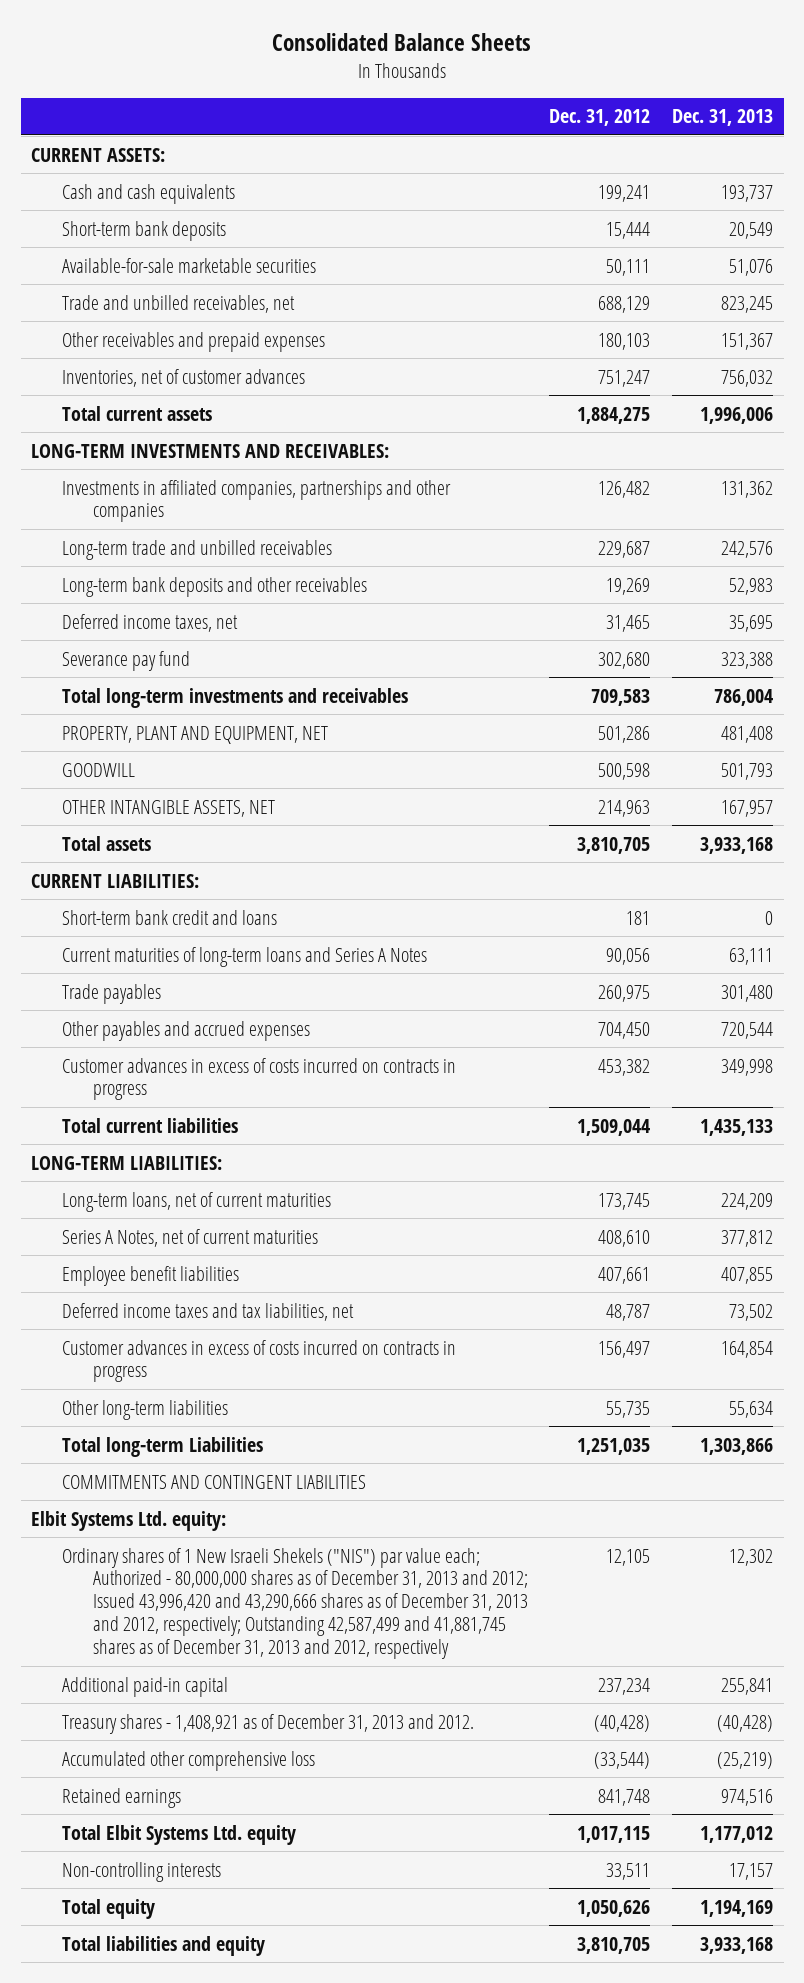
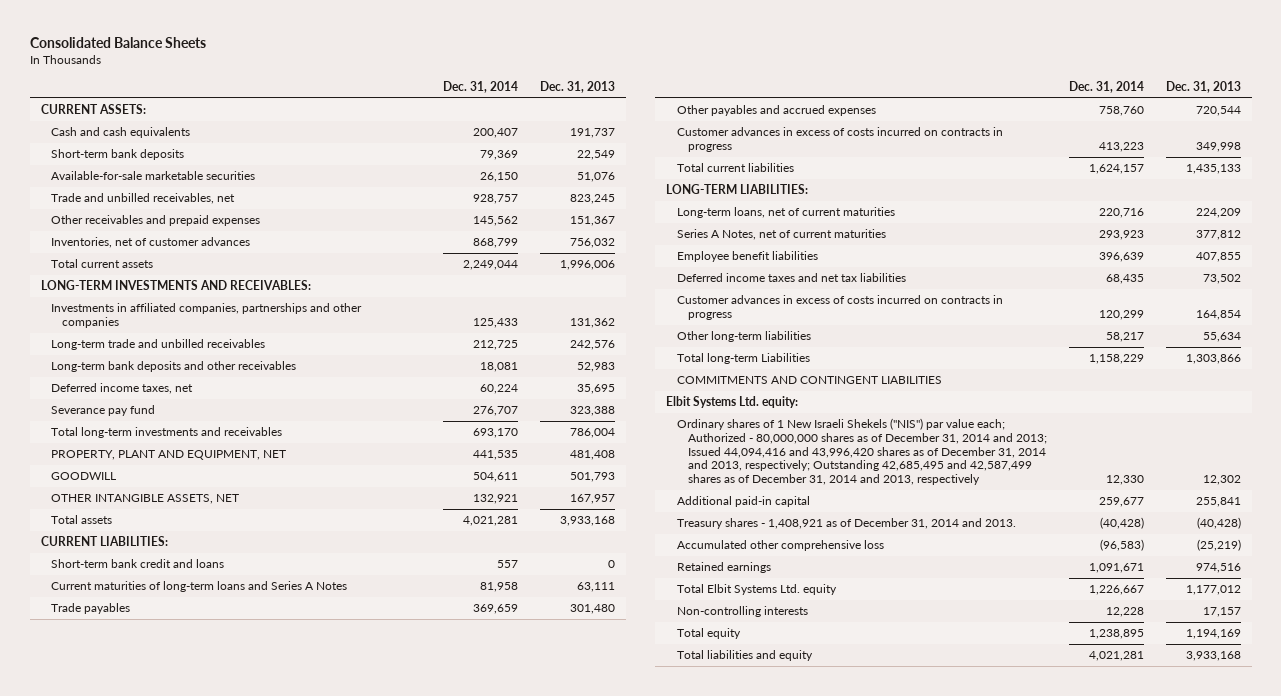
- | Dec. 31, 2012 | Dec. 31, 2013
+ | Dec. 31, 2014 | Dec. 31, 2013
- Cash and cash equivalents | 199,241 | 193,737
- Short-term bank deposits | 15,444 | 20,549
+ Cash and cash equivalents | 200,407 | 191,737
+ Short-term bank deposits | 79,369 | 22,549
- Deferred income taxes and tax liabilities, net | 48,787 | 73,502
+ Deferred income taxes and net tax liabilities | 68,435 | 73,502
- Ordinary shares of 1 New Israeli Shekels ("NIS") par value each; Authorized - 80,000,000 shares as of December 31, 2013 and 2012; Issued 43,996,420 and 43,290,666 shares as of December 31, 2013 and 2012, respectively; Outstanding 42,587,499 and 41,881,745 shares as of December 31, 2013 and 2012, respectively | 12,105 | 12,302
+ Ordinary shares of 1 New Israeli Shekels ("NIS") par value each; Authorized - 80,000,000 shares as of December 31, 2014 and 2013; Issued 44,094,416 and 43,996,420 shares as of December 31, 2014 and 2013, respectively; Outstanding 42,685,495 and 42,587,499 shares as of December 31, 2014 and 2013, respectively | 12,330 | 12,302
- Treasury shares - 1,408,921 as of December 31, 2013 and 2012. | (40,428) | (40,428)
+ Treasury shares - 1,408,921 as of December 31, 2014 and 2013. | (40,428) | (40,428)

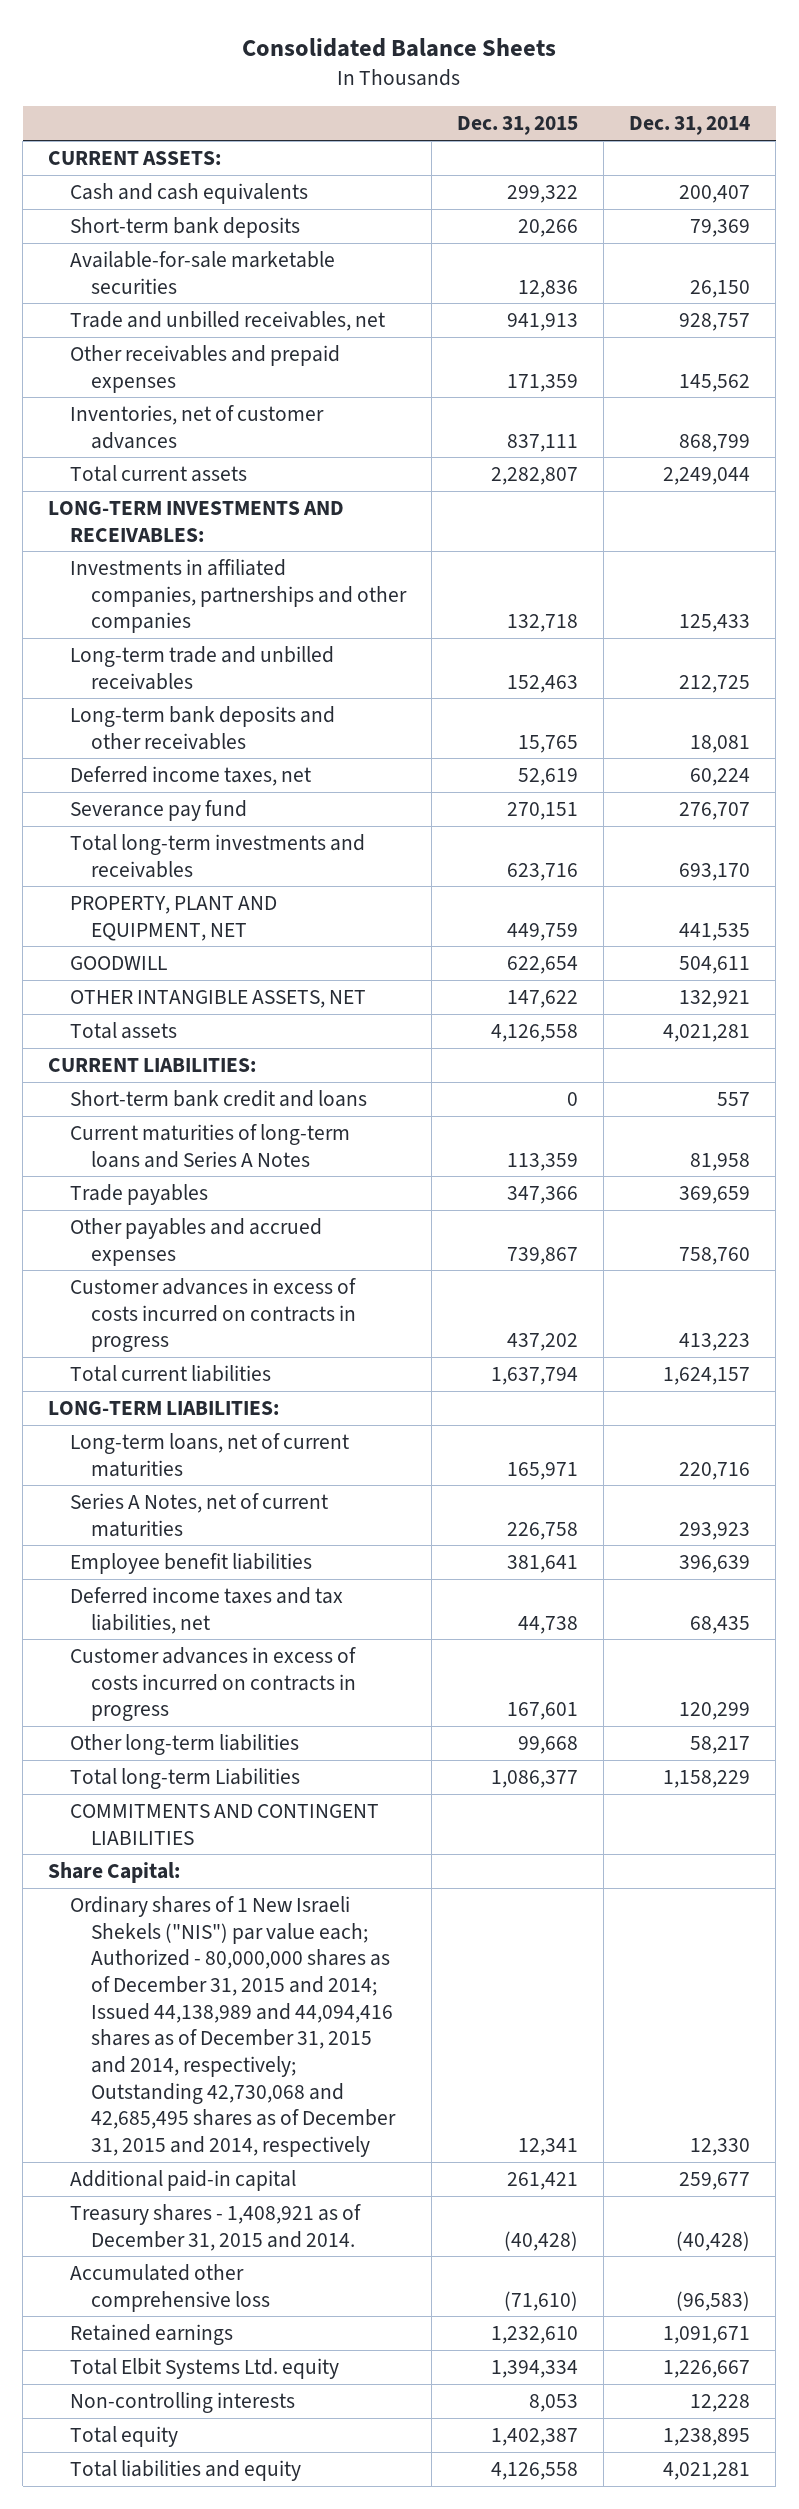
- | Dec. 31, 2014 | Dec. 31, 2013
+ | Dec. 31, 2015 | Dec. 31, 2014
- Deferred income taxes and net tax liabilities | 68,435 | 73,502
+ Deferred income taxes and tax liabilities, net | 44,738 | 68,435
- Elbit Systems Ltd. equity:
- Ordinary shares of 1 New Israeli Shekels ("NIS") par value each; Authorized - 80,000,000 shares as of December 31, 2014 and 2013; Issued 44,094,416 and 43,996,420 shares as of December 31, 2014 and 2013, respectively; Outstanding 42,685,495 and 42,587,499 shares as of December 31, 2014 and 2013, respectively | 12,330 | 12,302
+ Share Capital:
+ Ordinary shares of 1 New Israeli Shekels ("NIS") par value each; Authorized - 80,000,000 shares as of December 31, 2015 and 2014; Issued 44,138,989 and 44,094,416 shares as of December 31, 2015 and 2014, respectively; Outstanding 42,730,068 and 42,685,495 shares as of December 31, 2015 and 2014, respectively | 12,341 | 12,330
- Treasury shares - 1,408,921 as of December 31, 2014 and 2013. | (40,428) | (40,428)
+ Treasury shares - 1,408,921 as of December 31, 2015 and 2014. | (40,428) | (40,428)

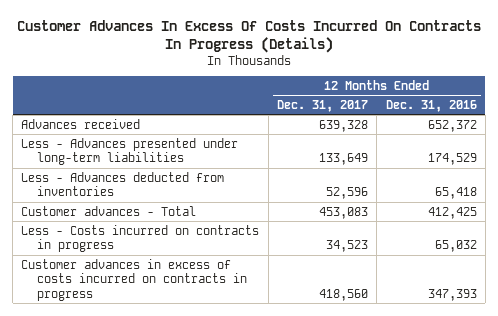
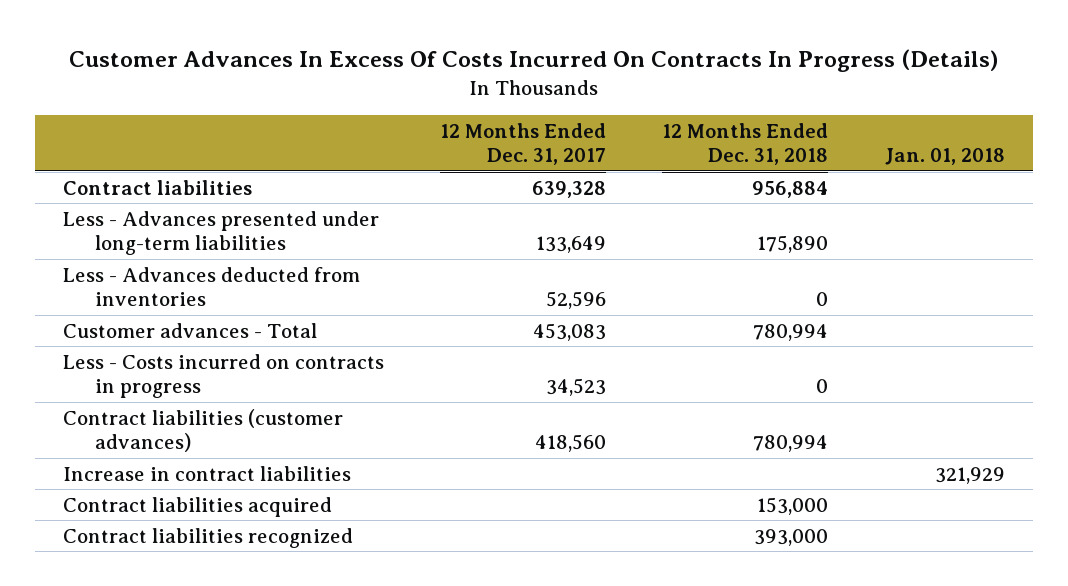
- | 12 Months Ended Dec. 31, 2017 | 12 Months Ended Dec. 31, 2016
+ | 12 Months Ended Dec. 31, 2017 | 12 Months Ended Dec. 31, 2018 | Jan. 01, 2018
- Advances received | 639,328 | 652,372
+ Contract liabilities | 639,328 | 956,884 |
- Customer advances in excess of costs incurred on contracts in progress | 418,560 | 347,393
+ Contract liabilities (customer advances) | 418,560 | 780,994 |
+ Increase in contract liabilities | | | 321,929
+ Contract liabilities acquired | | 153,000 |
+ Contract liabilities recognized | | 393,000 |

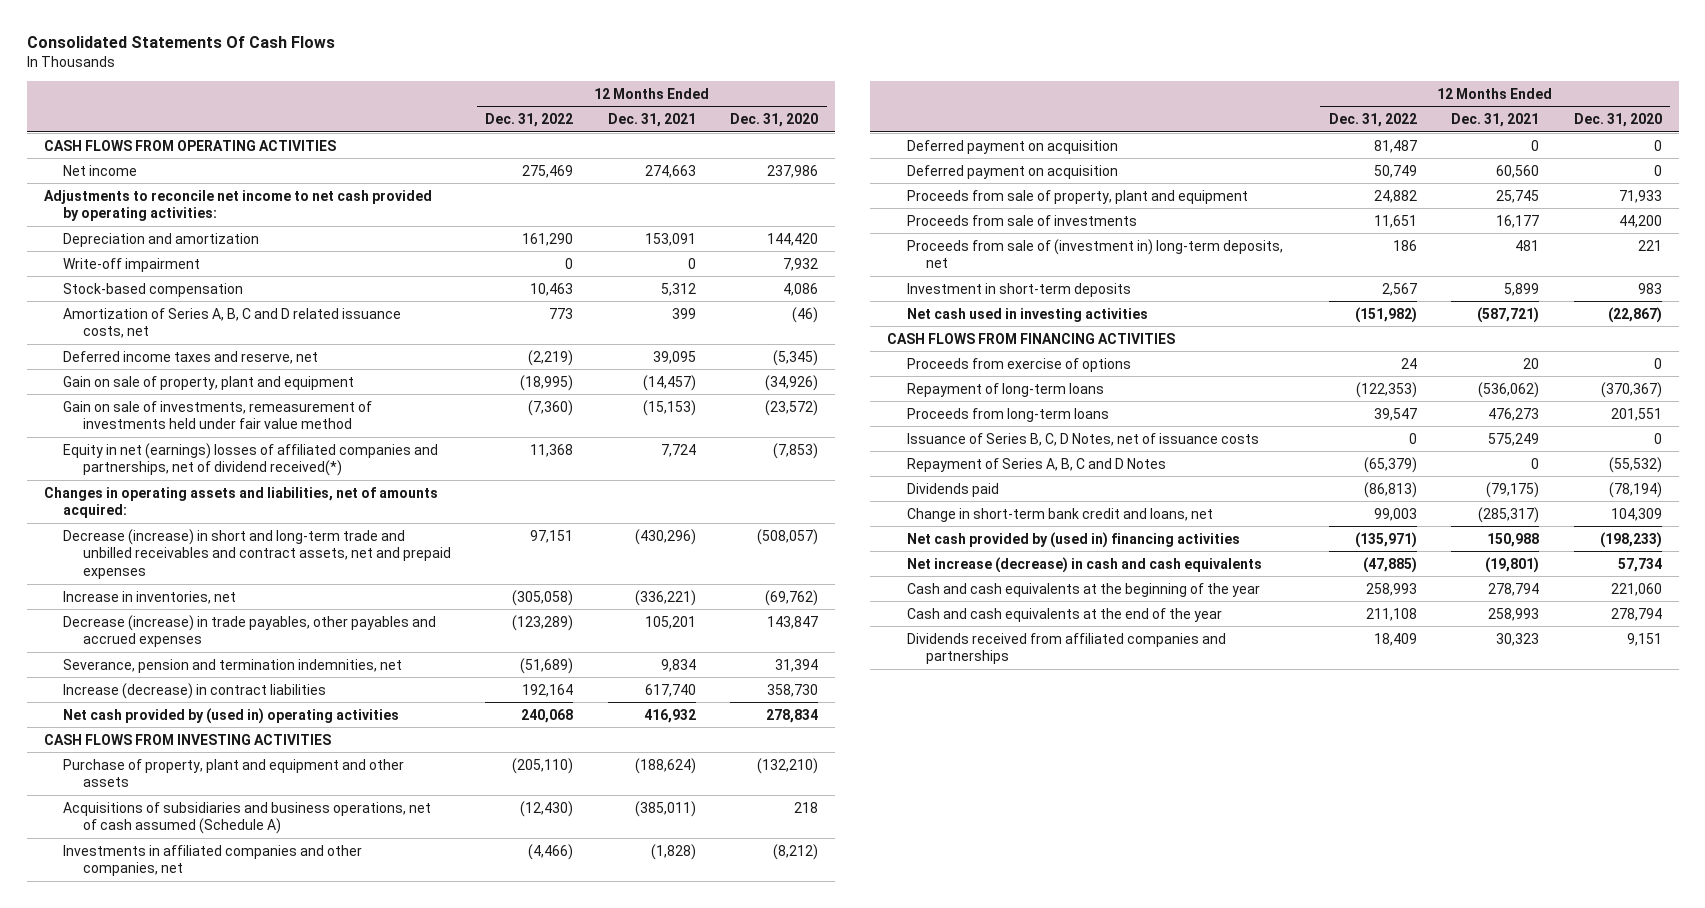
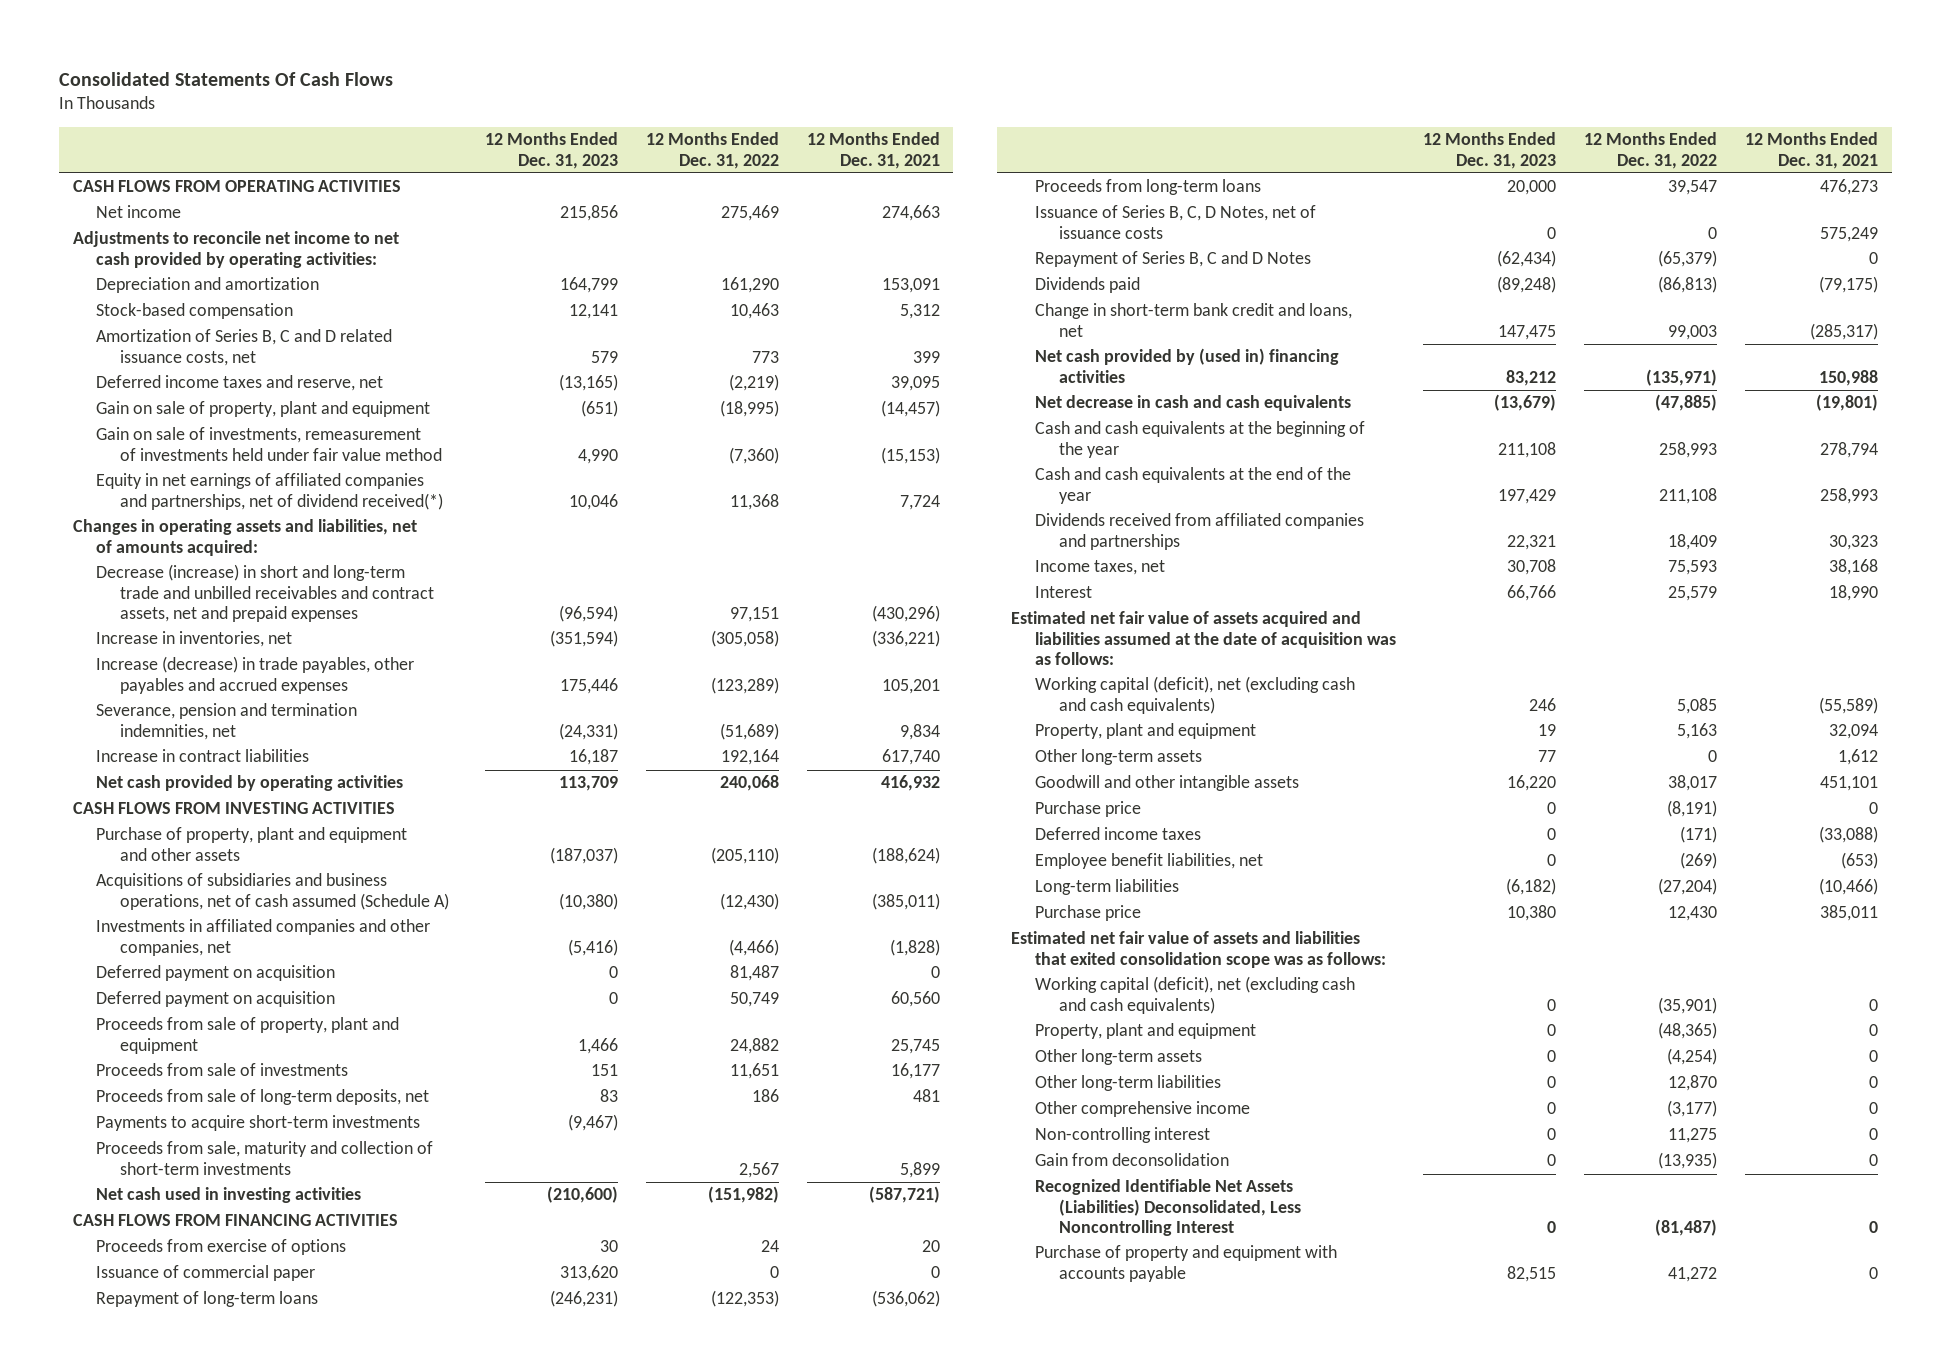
- | 12 Months Ended Dec. 31, 2022 | 12 Months Ended Dec. 31, 2021 | 12 Months Ended Dec. 31, 2020
+ | 12 Months Ended Dec. 31, 2023 | 12 Months Ended Dec. 31, 2022 | 12 Months Ended Dec. 31, 2021
- Write-off impairment | 0 | 0 | 7,932
- Amortization of Series A, B, C and D related issuance costs, net | 773 | 399 | (46)
+ Amortization of Series B, C and D related issuance costs, net | 579 | 773 | 399
- Equity in net (earnings) losses of affiliated companies and partnerships, net of dividend received(*) | 11,368 | 7,724 | (7,853)
+ Equity in net earnings of affiliated companies and partnerships, net of dividend received(*) | 10,046 | 11,368 | 7,724
- Decrease (increase) in trade payables, other payables and accrued expenses | (123,289) | 105,201 | 143,847
+ Increase (decrease) in trade payables, other payables and accrued expenses | 175,446 | (123,289) | 105,201
- Increase (decrease) in contract liabilities | 192,164 | 617,740 | 358,730
- Net cash provided by (used in) operating activities | 240,068 | 416,932 | 278,834
+ Increase in contract liabilities | 16,187 | 192,164 | 617,740
+ Net cash provided by operating activities | 113,709 | 240,068 | 416,932
- Proceeds from sale of (investment in) long-term deposits, net | 186 | 481 | 221
- Investment in short-term deposits | 2,567 | 5,899 | 983
+ Proceeds from sale of long-term deposits, net | 83 | 186 | 481
+ Payments to acquire short-term investments | (9,467) | |
+ Proceeds from sale, maturity and collection of short-term investments | | 2,567 | 5,899
+ Issuance of commercial paper | 313,620 | 0 | 0
- Repayment of Series A, B, C and D Notes | (65,379) | 0 | (55,532)
+ Repayment of Series B, C and D Notes | (62,434) | (65,379) | 0
- Net increase (decrease) in cash and cash equivalents | (47,885) | (19,801) | 57,734
+ Net decrease in cash and cash equivalents | (13,679) | (47,885) | (19,801)
+ Income taxes, net | 30,708 | 75,593 | 38,168
+ Interest | 66,766 | 25,579 | 18,990
+ Estimated net fair value of assets acquired and liabilities assumed at the date of acquisition was as follows:
+ Working capital (deficit), net (excluding cash and cash equivalents) | 246 | 5,085 | (55,589)
+ Property, plant and equipment | 19 | 5,163 | 32,094
+ Other long-term assets | 77 | 0 | 1,612
+ Goodwill and other intangible assets | 16,220 | 38,017 | 451,101
+ Purchase price | 0 | (8,191) | 0
+ Deferred income taxes | 0 | (171) | (33,088)
+ Employee benefit liabilities, net | 0 | (269) | (653)
+ Long-term liabilities | (6,182) | (27,204) | (10,466)
+ Purchase price | 10,380 | 12,430 | 385,011
+ Estimated net fair value of assets and liabilities that exited consolidation scope was as follows:
+ Working capital (deficit), net (excluding cash and cash equivalents) | 0 | (35,901) | 0
+ Property, plant and equipment | 0 | (48,365) | 0
+ Other long-term assets | 0 | (4,254) | 0
+ Other long-term liabilities | 0 | 12,870 | 0
+ Other comprehensive income | 0 | (3,177) | 0
+ Non-controlling interest | 0 | 11,275 | 0
+ Gain from deconsolidation | 0 | (13,935) | 0
+ Recognized Identifiable Net Assets (Liabilities) Deconsolidated, Less Noncontrolling Interest | 0 | (81,487) | 0
+ Purchase of property and equipment with accounts payable | 82,515 | 41,272 | 0

